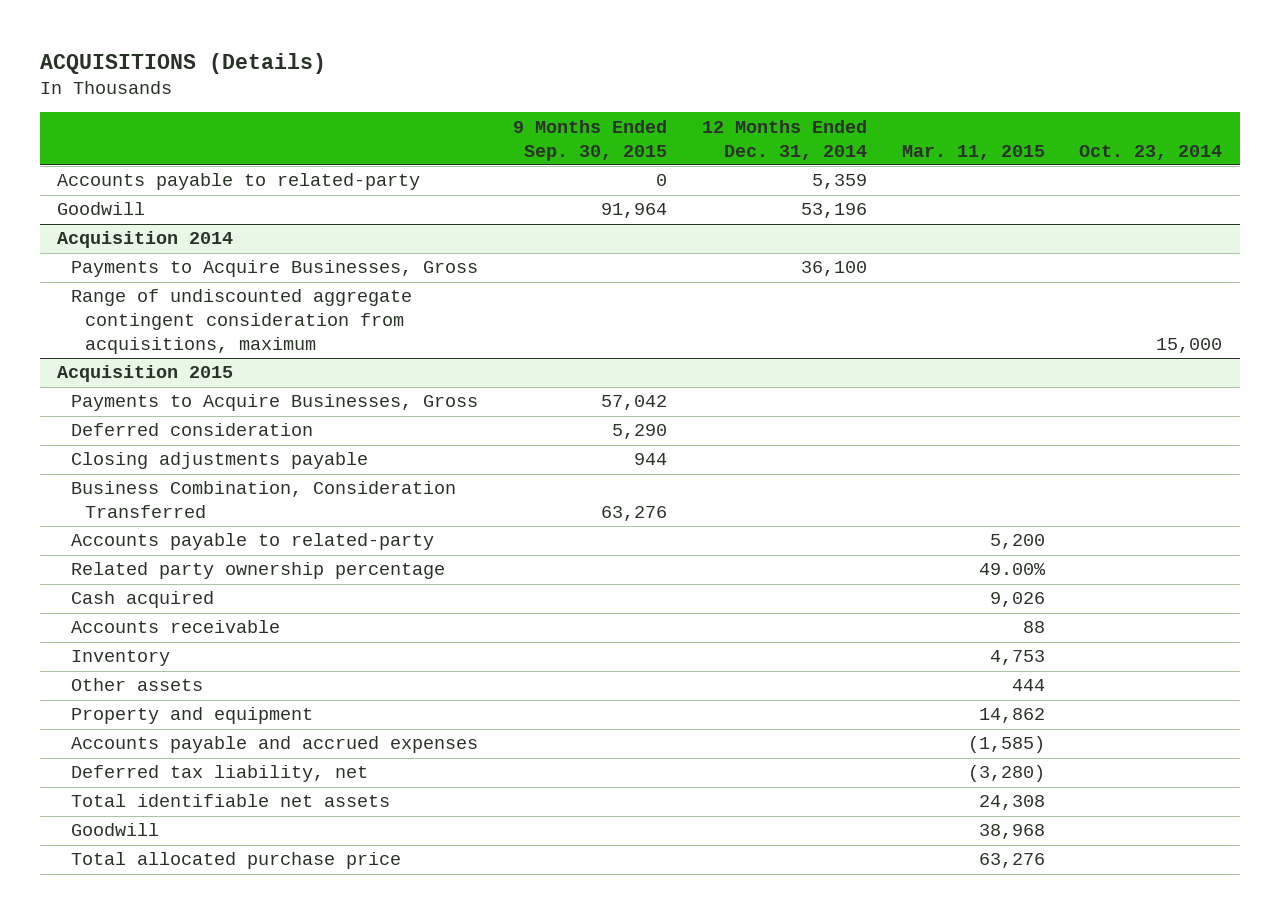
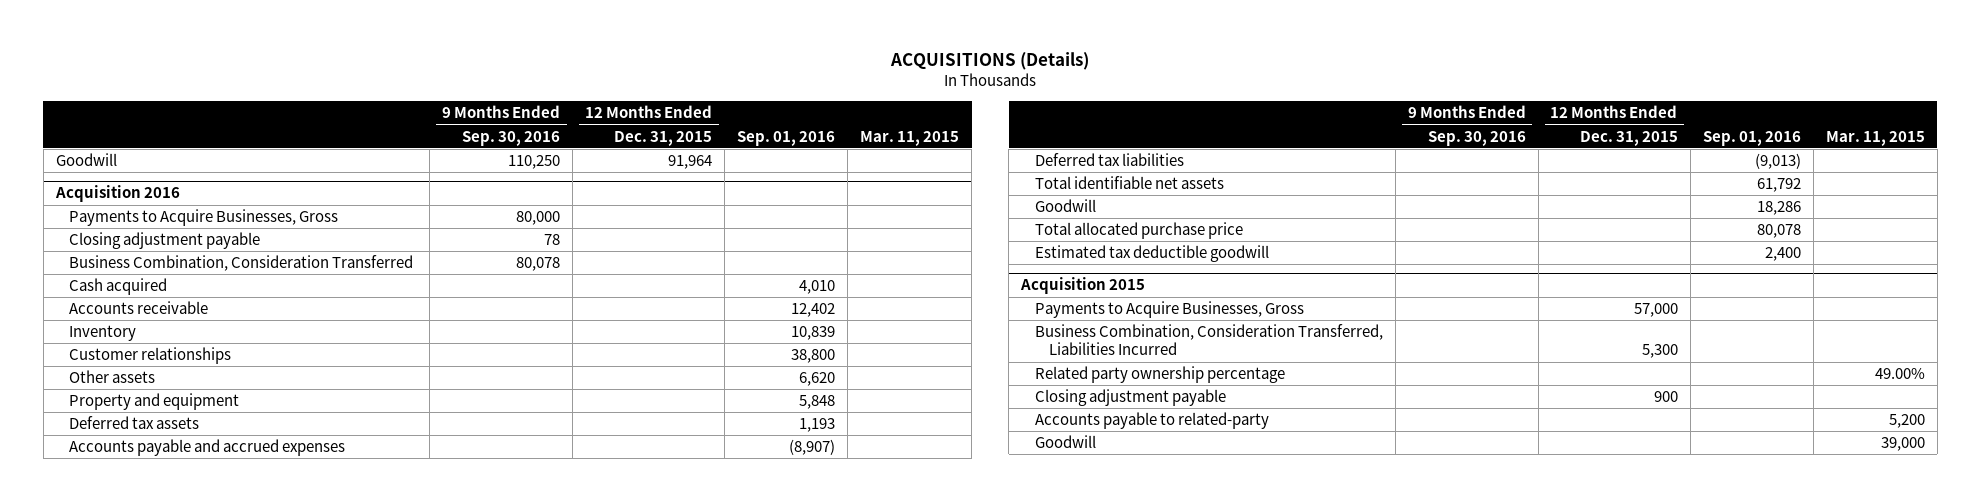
- | 9 Months Ended Sep. 30, 2015 | 12 Months Ended Dec. 31, 2014 | Mar. 11, 2015 | Oct. 23, 2014
+ | 9 Months Ended Sep. 30, 2016 | 12 Months Ended Dec. 31, 2015 | Sep. 01, 2016 | Mar. 11, 2015
- Accounts payable to related-party | 0 | 5,359 | |
- Acquisition 2014
- Payments to Acquire Businesses, Gross | | 36,100 | |
- Range of undiscounted aggregate contingent consideration from acquisitions, maximum | | | | 15,000
+ Acquisition 2016
+ Payments to Acquire Businesses, Gross | 80,000 | | |
+ Closing adjustment payable | 78 | | |
+ Business Combination, Consideration Transferred | 80,078 | | |
+ Cash acquired | | | 4,010 |
+ Accounts receivable | | | 12,402 |
+ Inventory | | | 10,839 |
+ Customer relationships | | | 38,800 |
+ Other assets | | | 6,620 |
+ Property and equipment | | | 5,848 |
+ Deferred tax assets | | | 1,193 |
+ Accounts payable and accrued expenses | | | (8,907) |
+ Deferred tax liabilities | | | (9,013) |
+ Total identifiable net assets | | | 61,792 |
+ Goodwill | | | 18,286 |
+ Total allocated purchase price | | | 80,078 |
+ Estimated tax deductible goodwill | | | 2,400 |
@ Acquisition 2015
- Deferred consideration | 5,290 | | |
- Closing adjustments payable | 944 | | |
- Business Combination, Consideration Transferred | 63,276 | | |
+ Business Combination, Consideration Transferred, Liabilities Incurred | | 5,300 | |
- Cash acquired | | | 9,026 |
- Accounts receivable | | | 88 |
- Inventory | | | 4,753 |
- Other assets | | | 444 |
- Property and equipment | | | 14,862 |
- Accounts payable and accrued expenses | | | (1,585) |
- Deferred tax liability, net | | | (3,280) |
- Total identifiable net assets | | | 24,308 |
- Goodwill | | | 38,968 |
- Total allocated purchase price | | | 63,276 |
+ Closing adjustment payable | | 900 | |
moved down: Accounts payable to related-party | | | | 5,200
+ Goodwill | | | | 39,000

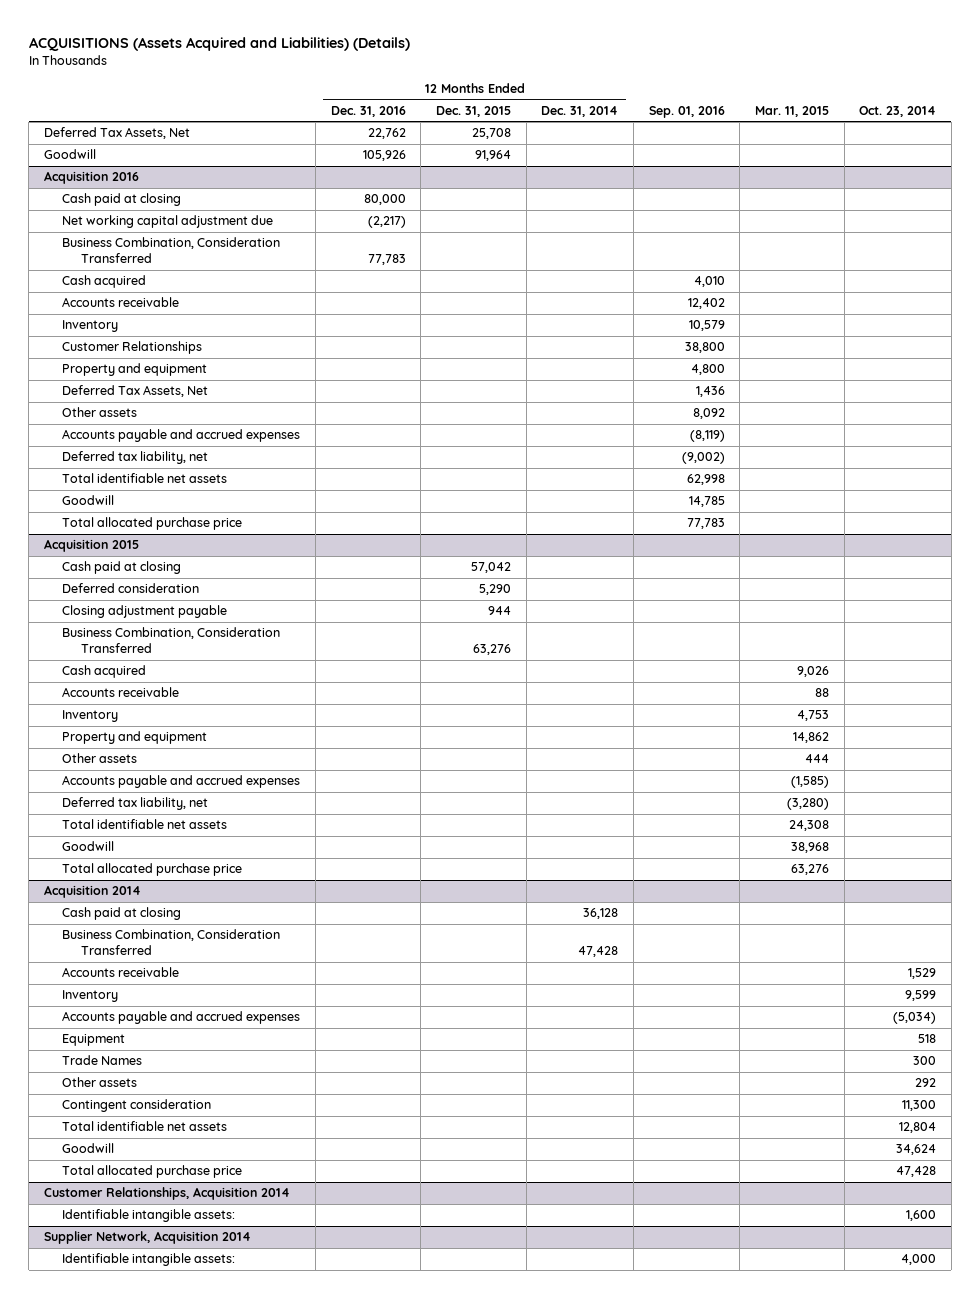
- ACQUISITIONS (Details)
+ ACQUISITIONS (Assets Acquired and Liabilities) (Details)
- | 9 Months Ended Sep. 30, 2016 | 12 Months Ended Dec. 31, 2015 | Sep. 01, 2016 | Mar. 11, 2015
+ | 12 Months Ended Dec. 31, 2016 | 12 Months Ended Dec. 31, 2015 | 12 Months Ended Dec. 31, 2014 | Sep. 01, 2016 | Mar. 11, 2015 | Oct. 23, 2014
+ Deferred Tax Assets, Net | 22,762 | 25,708 | | | |
@ Acquisition 2016
- Payments to Acquire Businesses, Gross | 80,000 | | |
- Closing adjustment payable | 78 | | |
+ Cash paid at closing | 80,000 | | | | |
+ Net working capital adjustment due | (2,217) | | | | |
- Inventory | | | 10,839 |
- Customer relationships | | | 38,800 |
- Other assets | | | 6,620 |
- Property and equipment | | | 5,848 |
- Deferred tax assets | | | 1,193 |
- Accounts payable and accrued expenses | | | (8,907) |
- Deferred tax liabilities | | | (9,013) |
- Total identifiable net assets | | | 61,792 |
- Goodwill | | | 18,286 |
- Total allocated purchase price | | | 80,078 |
- Estimated tax deductible goodwill | | | 2,400 |
+ Inventory | | | | 10,579 | |
+ Customer Relationships | | | | 38,800 | |
+ Property and equipment | | | | 4,800 | |
+ Deferred Tax Assets, Net | | | | 1,436 | |
+ Other assets | | | | 8,092 | |
+ Accounts payable and accrued expenses | | | | (8,119) | |
+ Deferred tax liability, net | | | | (9,002) | |
+ Total identifiable net assets | | | | 62,998 | |
+ Goodwill | | | | 14,785 | |
+ Total allocated purchase price | | | | 77,783 | |
@ Acquisition 2015
- Payments to Acquire Businesses, Gross | | 57,000 | |
- Business Combination, Consideration Transferred, Liabilities Incurred | | 5,300 | |
- Related party ownership percentage | | | | 49.00%
- Closing adjustment payable | | 900 | |
- Accounts payable to related-party | | | | 5,200
- Goodwill | | | | 39,000
+ Cash paid at closing | | 57,042 | | | |
+ Deferred consideration | | 5,290 | | | |
+ Closing adjustment payable | | 944 | | | |
+ Business Combination, Consideration Transferred | | 63,276 | | | |
+ Cash acquired | | | | | 9,026 |
+ Accounts receivable | | | | | 88 |
+ Inventory | | | | | 4,753 |
+ Property and equipment | | | | | 14,862 |
+ Other assets | | | | | 444 |
+ Accounts payable and accrued expenses | | | | | (1,585) |
+ Deferred tax liability, net | | | | | (3,280) |
+ Total identifiable net assets | | | | | 24,308 |
+ Goodwill | | | | | 38,968 |
+ Total allocated purchase price | | | | | 63,276 |
+ Acquisition 2014
+ Cash paid at closing | | | 36,128 | | |
+ Business Combination, Consideration Transferred | | | 47,428 | | |
+ Accounts receivable | | | | | | 1,529
+ Inventory | | | | | | 9,599
+ Accounts payable and accrued expenses | | | | | | (5,034)
+ Equipment | | | | | | 518
+ Trade Names | | | | | | 300
+ Other assets | | | | | | 292
+ Contingent consideration | | | | | | 11,300
+ Total identifiable net assets | | | | | | 12,804
+ Goodwill | | | | | | 34,624
+ Total allocated purchase price | | | | | | 47,428
+ Customer Relationships, Acquisition 2014
+ Identifiable intangible assets: | | | | | | 1,600
+ Supplier Network, Acquisition 2014
+ Identifiable intangible assets: | | | | | | 4,000

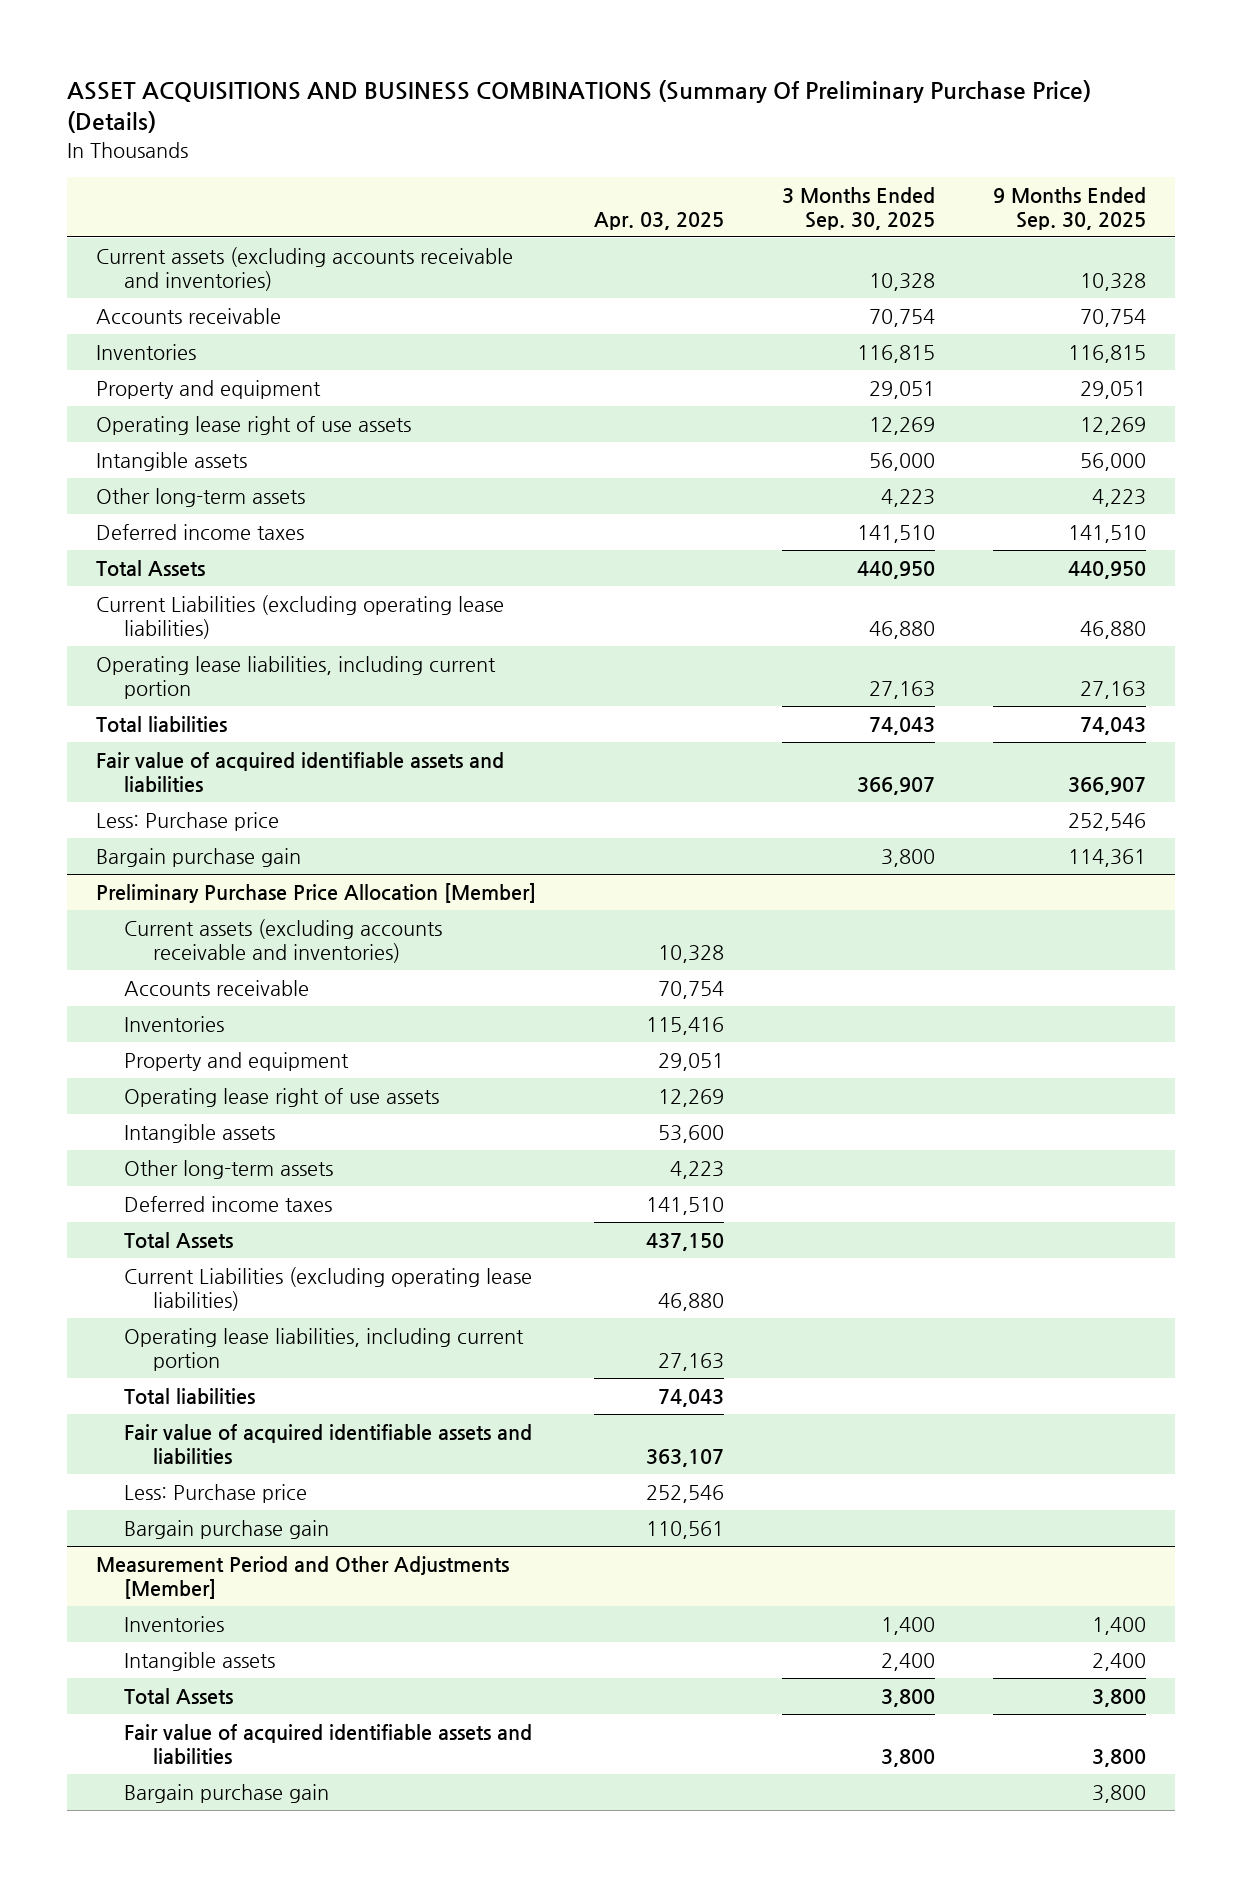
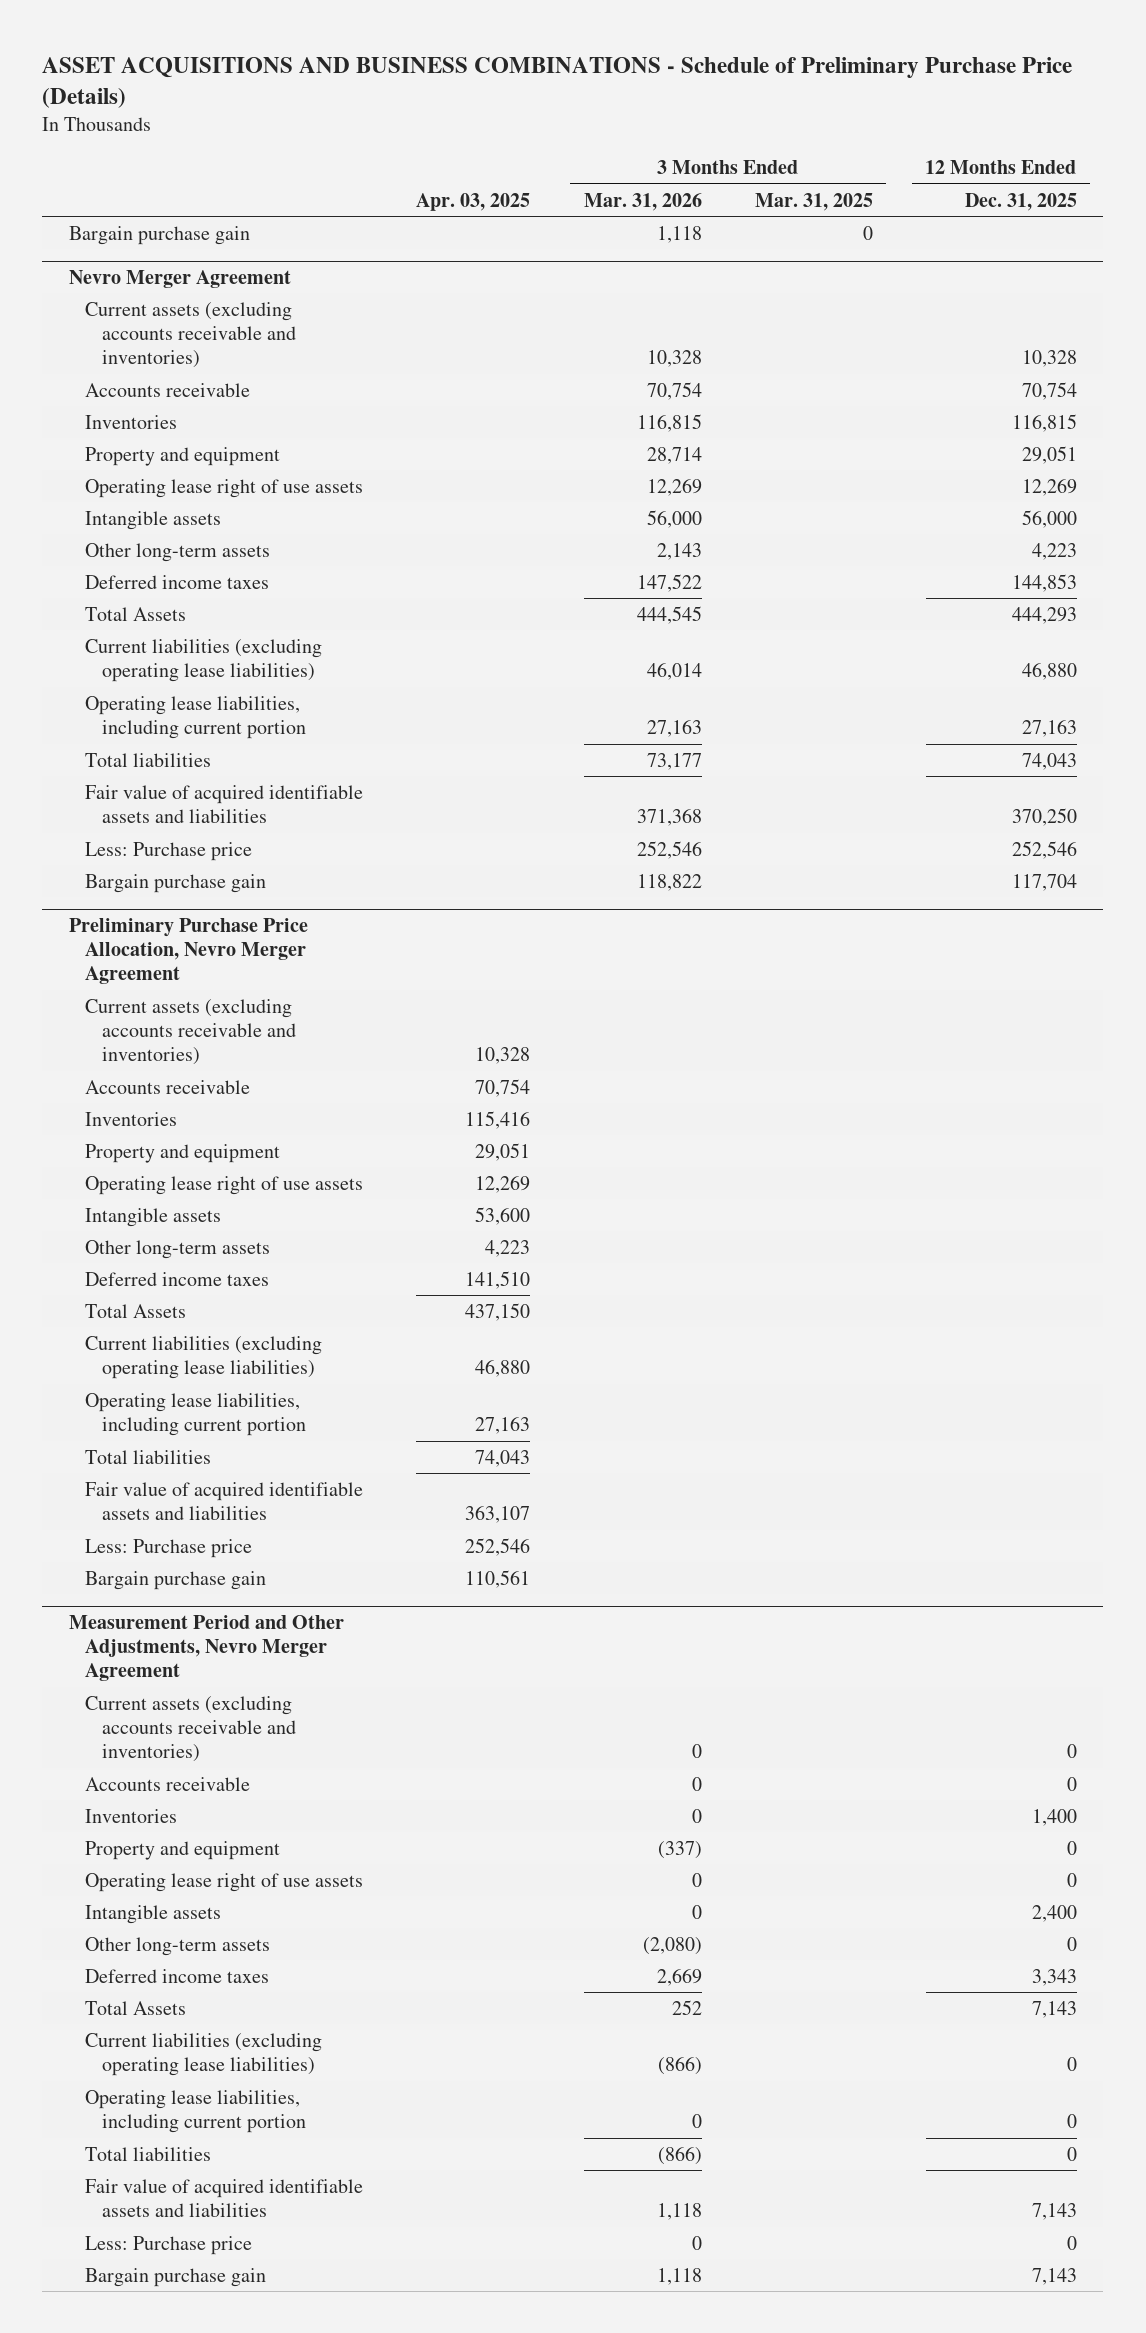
- ASSET ACQUISITIONS AND BUSINESS COMBINATIONS (Summary Of Preliminary Purchase Price) (Details)
+ ASSET ACQUISITIONS AND BUSINESS COMBINATIONS - Schedule of Preliminary Purchase Price (Details)
- | Apr. 03, 2025 | 3 Months Ended Sep. 30, 2025 | 9 Months Ended Sep. 30, 2025
+ | Apr. 03, 2025 | 3 Months Ended Mar. 31, 2026 | 3 Months Ended Mar. 31, 2025 | 12 Months Ended Dec. 31, 2025
- Current assets (excluding accounts receivable and inventories) | | 10,328 | 10,328
- Accounts receivable | | 70,754 | 70,754
- Inventories | | 116,815 | 116,815
- Property and equipment | | 29,051 | 29,051
- Operating lease right of use assets | | 12,269 | 12,269
- Intangible assets | | 56,000 | 56,000
- Other long-term assets | | 4,223 | 4,223
- Deferred income taxes | | 141,510 | 141,510
- Total Assets | | 440,950 | 440,950
- Current Liabilities (excluding operating lease liabilities) | | 46,880 | 46,880
- Operating lease liabilities, including current portion | | 27,163 | 27,163
- Total liabilities | | 74,043 | 74,043
- Fair value of acquired identifiable assets and liabilities | | 366,907 | 366,907
- Less: Purchase price | | | 252,546
- Preliminary Purchase Price Allocation [Member]
+ Nevro Merger Agreement
+ Current assets (excluding accounts receivable and inventories) | | 10,328 | | 10,328
+ Accounts receivable | | 70,754 | | 70,754
+ Inventories | | 116,815 | | 116,815
+ Property and equipment | | 28,714 | | 29,051
+ Operating lease right of use assets | | 12,269 | | 12,269
+ Intangible assets | | 56,000 | | 56,000
+ Other long-term assets | | 2,143 | | 4,223
+ Deferred income taxes | | 147,522 | | 144,853
+ Total Assets | | 444,545 | | 444,293
+ Current liabilities (excluding operating lease liabilities) | | 46,014 | | 46,880
+ Operating lease liabilities, including current portion | | 27,163 | | 27,163
+ Total liabilities | | 73,177 | | 74,043
+ Fair value of acquired identifiable assets and liabilities | | 371,368 | | 370,250
+ Less: Purchase price | | 252,546 | | 252,546
+ Bargain purchase gain | | 118,822 | | 117,704
+ Preliminary Purchase Price Allocation, Nevro Merger Agreement
- Current Liabilities (excluding operating lease liabilities) | 46,880 | |
+ Current liabilities (excluding operating lease liabilities) | 46,880 | | |
- Measurement Period and Other Adjustments [Member]
+ Measurement Period and Other Adjustments, Nevro Merger Agreement
+ Current assets (excluding accounts receivable and inventories) | | 0 | | 0
+ Accounts receivable | | 0 | | 0
+ Property and equipment | | (337) | | 0
+ Operating lease right of use assets | | 0 | | 0
+ Other long-term assets | | (2,080) | | 0
+ Deferred income taxes | | 2,669 | | 3,343
+ Current liabilities (excluding operating lease liabilities) | | (866) | | 0
+ Operating lease liabilities, including current portion | | 0 | | 0
+ Total liabilities | | (866) | | 0
+ Less: Purchase price | | 0 | | 0

